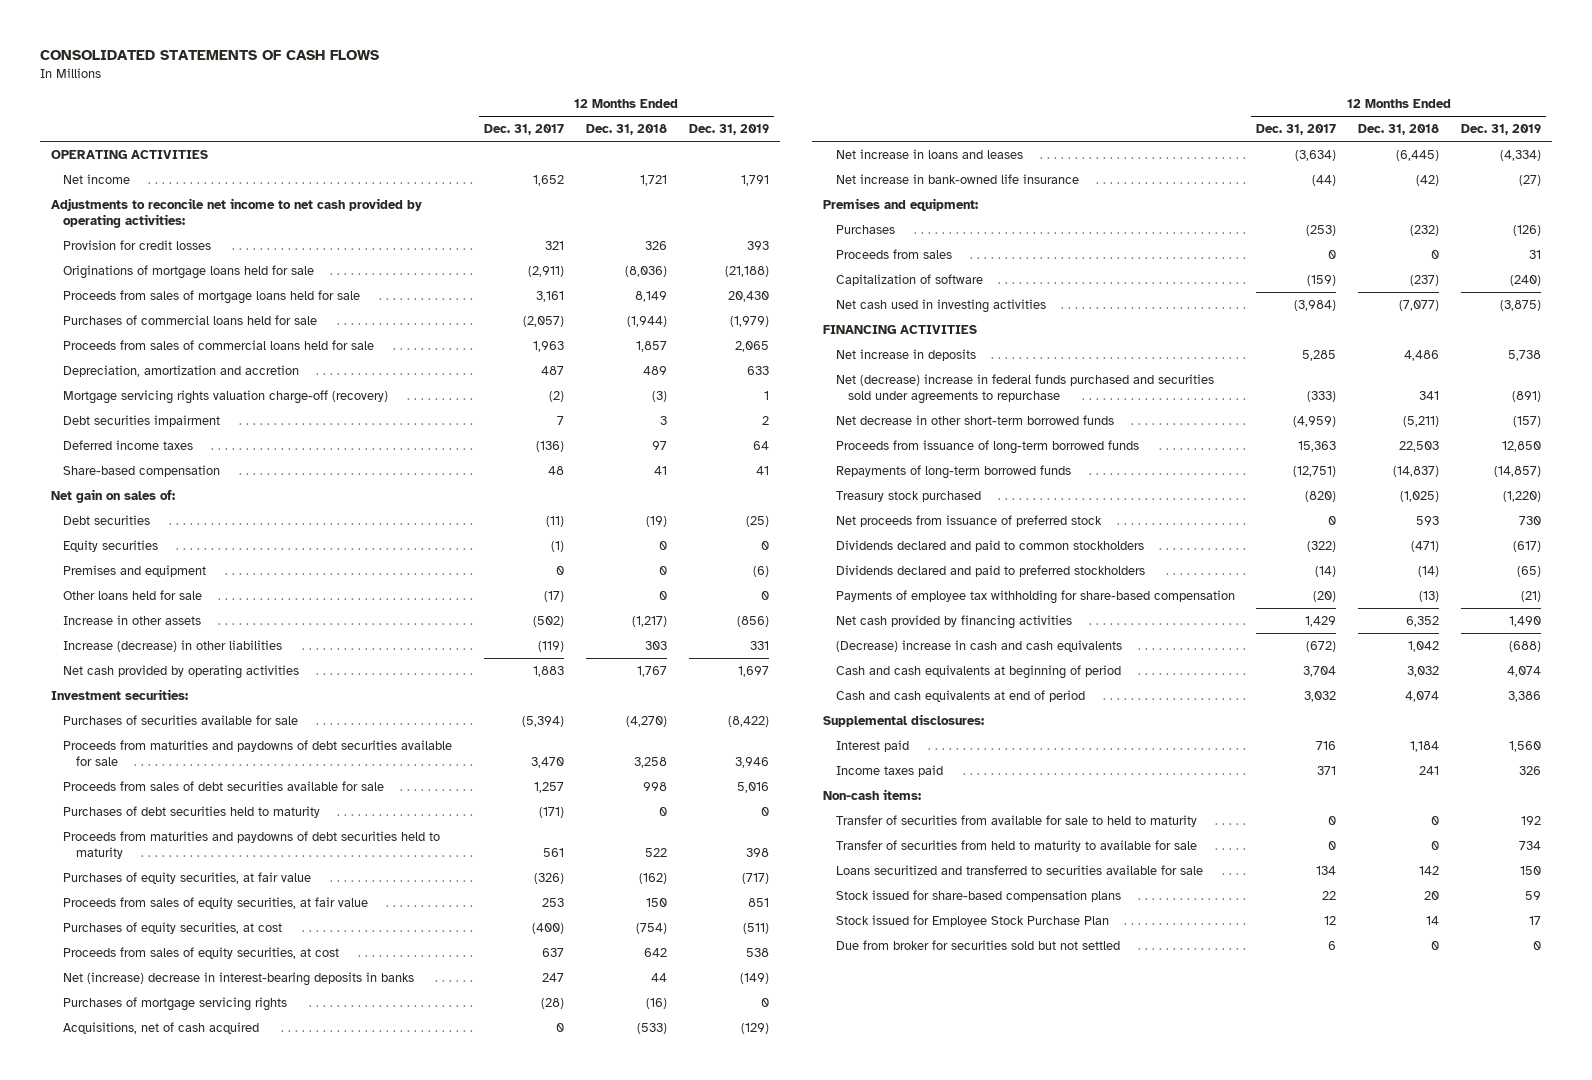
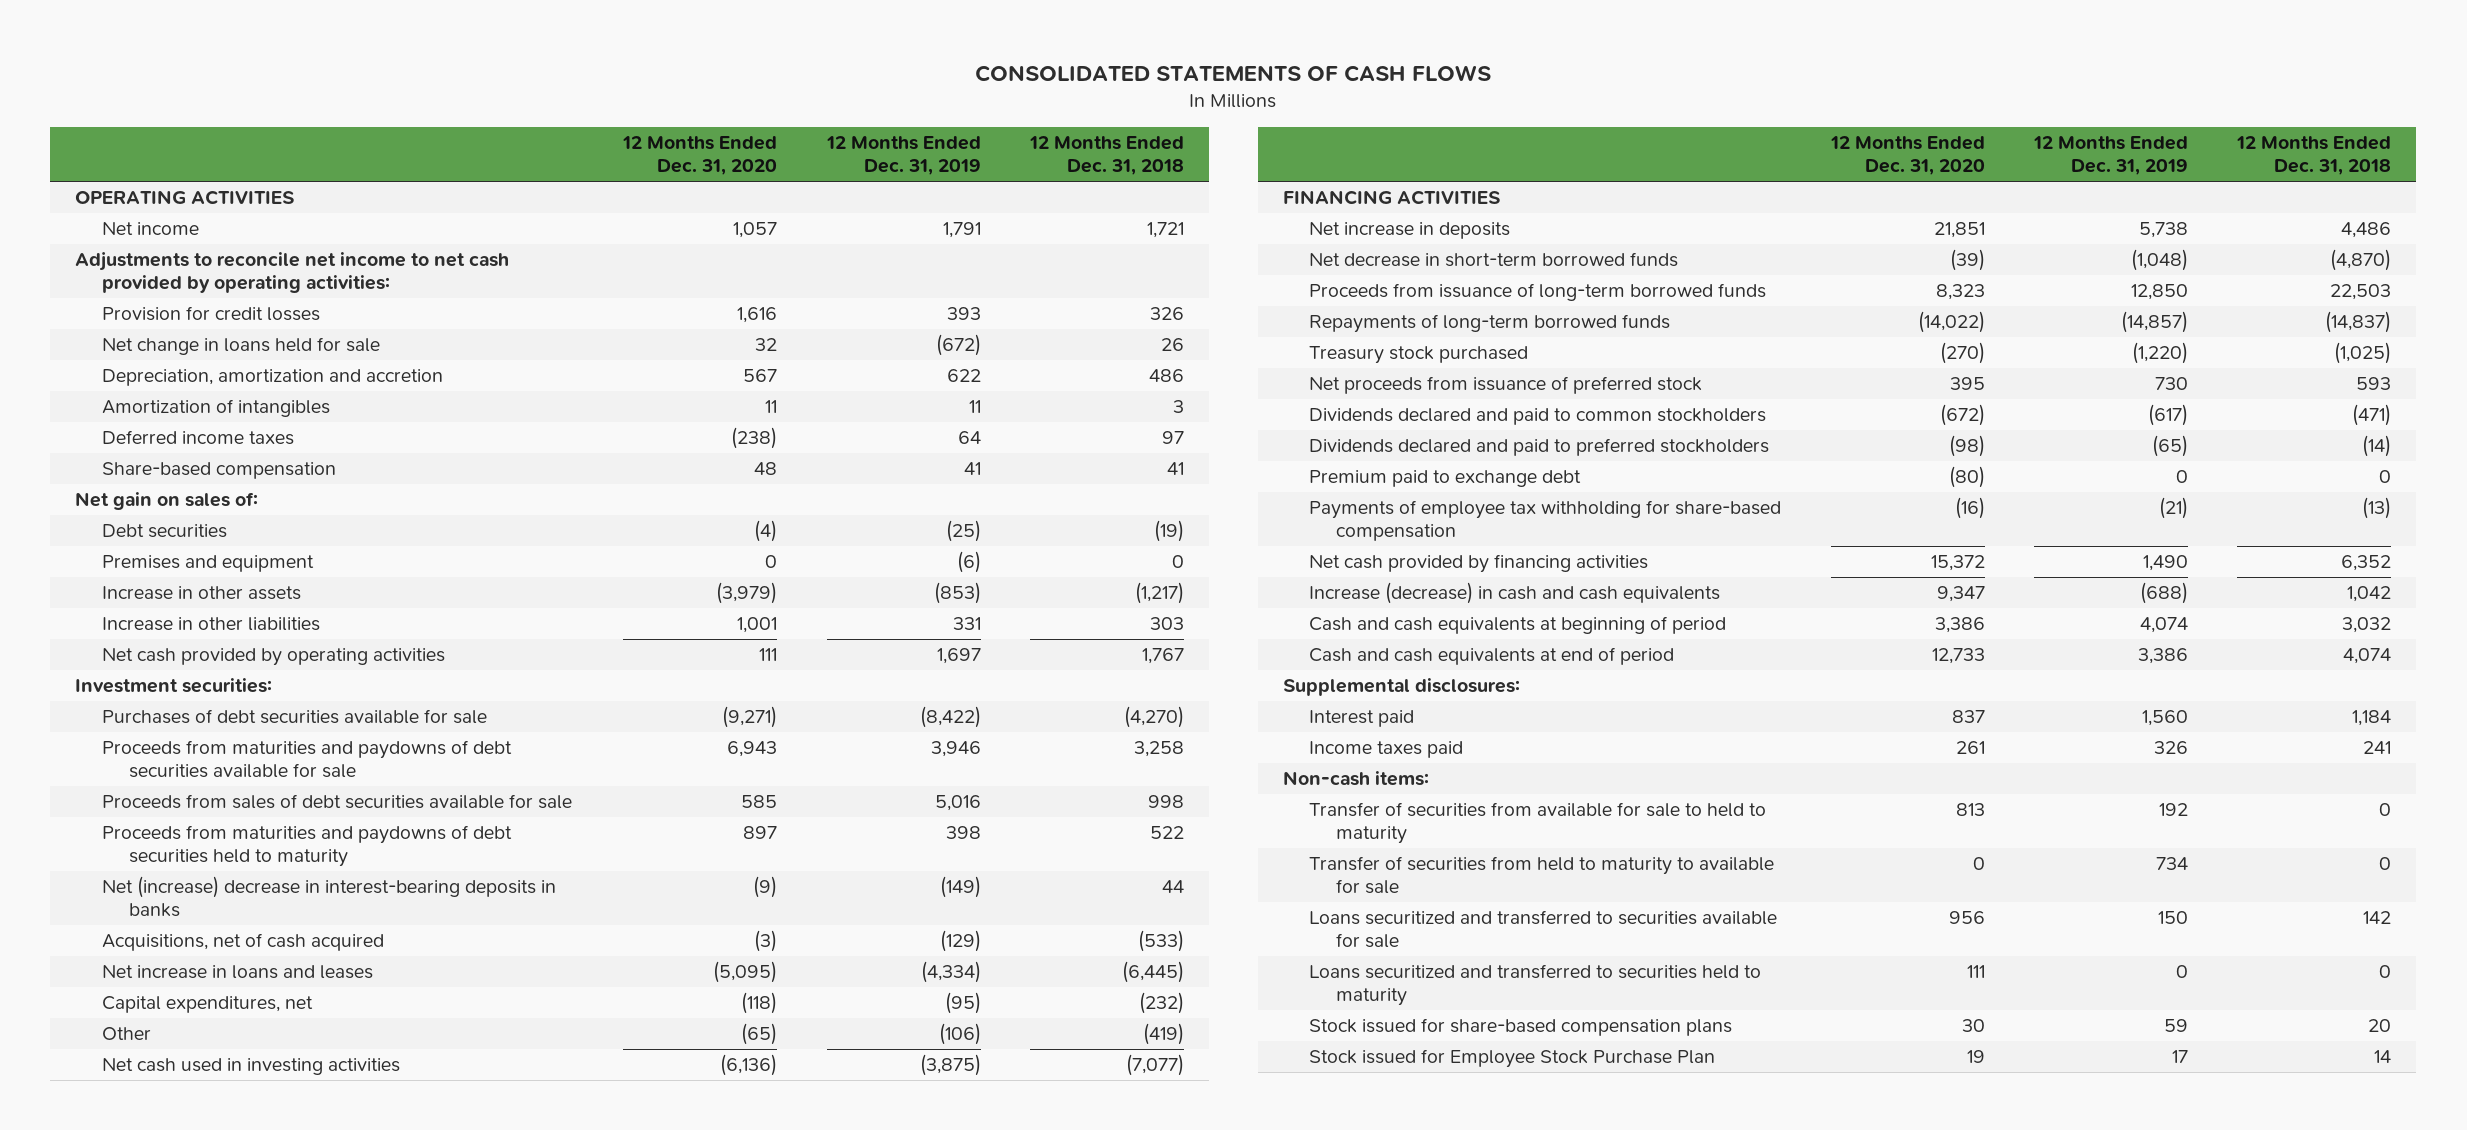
- | 12 Months Ended Dec. 31, 2017 | 12 Months Ended Dec. 31, 2018 | 12 Months Ended Dec. 31, 2019
+ | 12 Months Ended Dec. 31, 2020 | 12 Months Ended Dec. 31, 2019 | 12 Months Ended Dec. 31, 2018
- Originations of mortgage loans held for sale | (2,911) | (8,036) | (21,188)
- Proceeds from sales of mortgage loans held for sale | 3,161 | 8,149 | 20,430
- Purchases of commercial loans held for sale | (2,057) | (1,944) | (1,979)
- Proceeds from sales of commercial loans held for sale | 1,963 | 1,857 | 2,065
- Depreciation, amortization and accretion | 487 | 489 | 633
- Mortgage servicing rights valuation charge-off (recovery) | (2) | (3) | 1
- Debt securities impairment | 7 | 3 | 2
+ Net change in loans held for sale | 32 | (672) | 26
+ Depreciation, amortization and accretion | 567 | 622 | 486
+ Amortization of intangibles | 11 | 11 | 3
- Equity securities | (1) | 0 | 0
- Other loans held for sale | (17) | 0 | 0
- Increase in other assets | (502) | (1,217) | (856)
- Increase (decrease) in other liabilities | (119) | 303 | 331
+ Increase in other assets | (3,979) | (853) | (1,217)
+ Increase in other liabilities | 1,001 | 331 | 303
- Purchases of securities available for sale | (5,394) | (4,270) | (8,422)
+ Purchases of debt securities available for sale | (9,271) | (8,422) | (4,270)
- Purchases of debt securities held to maturity | (171) | 0 | 0
- Purchases of equity securities, at fair value | (326) | (162) | (717)
- Proceeds from sales of equity securities, at fair value | 253 | 150 | 851
- Purchases of equity securities, at cost | (400) | (754) | (511)
- Proceeds from sales of equity securities, at cost | 637 | 642 | 538
- Purchases of mortgage servicing rights | (28) | (16) | 0
- Net increase in bank-owned life insurance | (44) | (42) | (27)
- Premises and equipment:
- Purchases | (253) | (232) | (126)
- Proceeds from sales | 0 | 0 | 31
- Capitalization of software | (159) | (237) | (240)
+ Capital expenditures, net | (118) | (95) | (232)
+ Other | (65) | (106) | (419)
- Net (decrease) increase in federal funds purchased and securities sold under agreements to repurchase | (333) | 341 | (891)
- Net decrease in other short-term borrowed funds | (4,959) | (5,211) | (157)
+ Net decrease in short-term borrowed funds | (39) | (1,048) | (4,870)
+ Premium paid to exchange debt | (80) | 0 | 0
- (Decrease) increase in cash and cash equivalents | (672) | 1,042 | (688)
+ Increase (decrease) in cash and cash equivalents | 9,347 | (688) | 1,042
+ Loans securitized and transferred to securities held to maturity | 111 | 0 | 0
- Due from broker for securities sold but not settled | 6 | 0 | 0

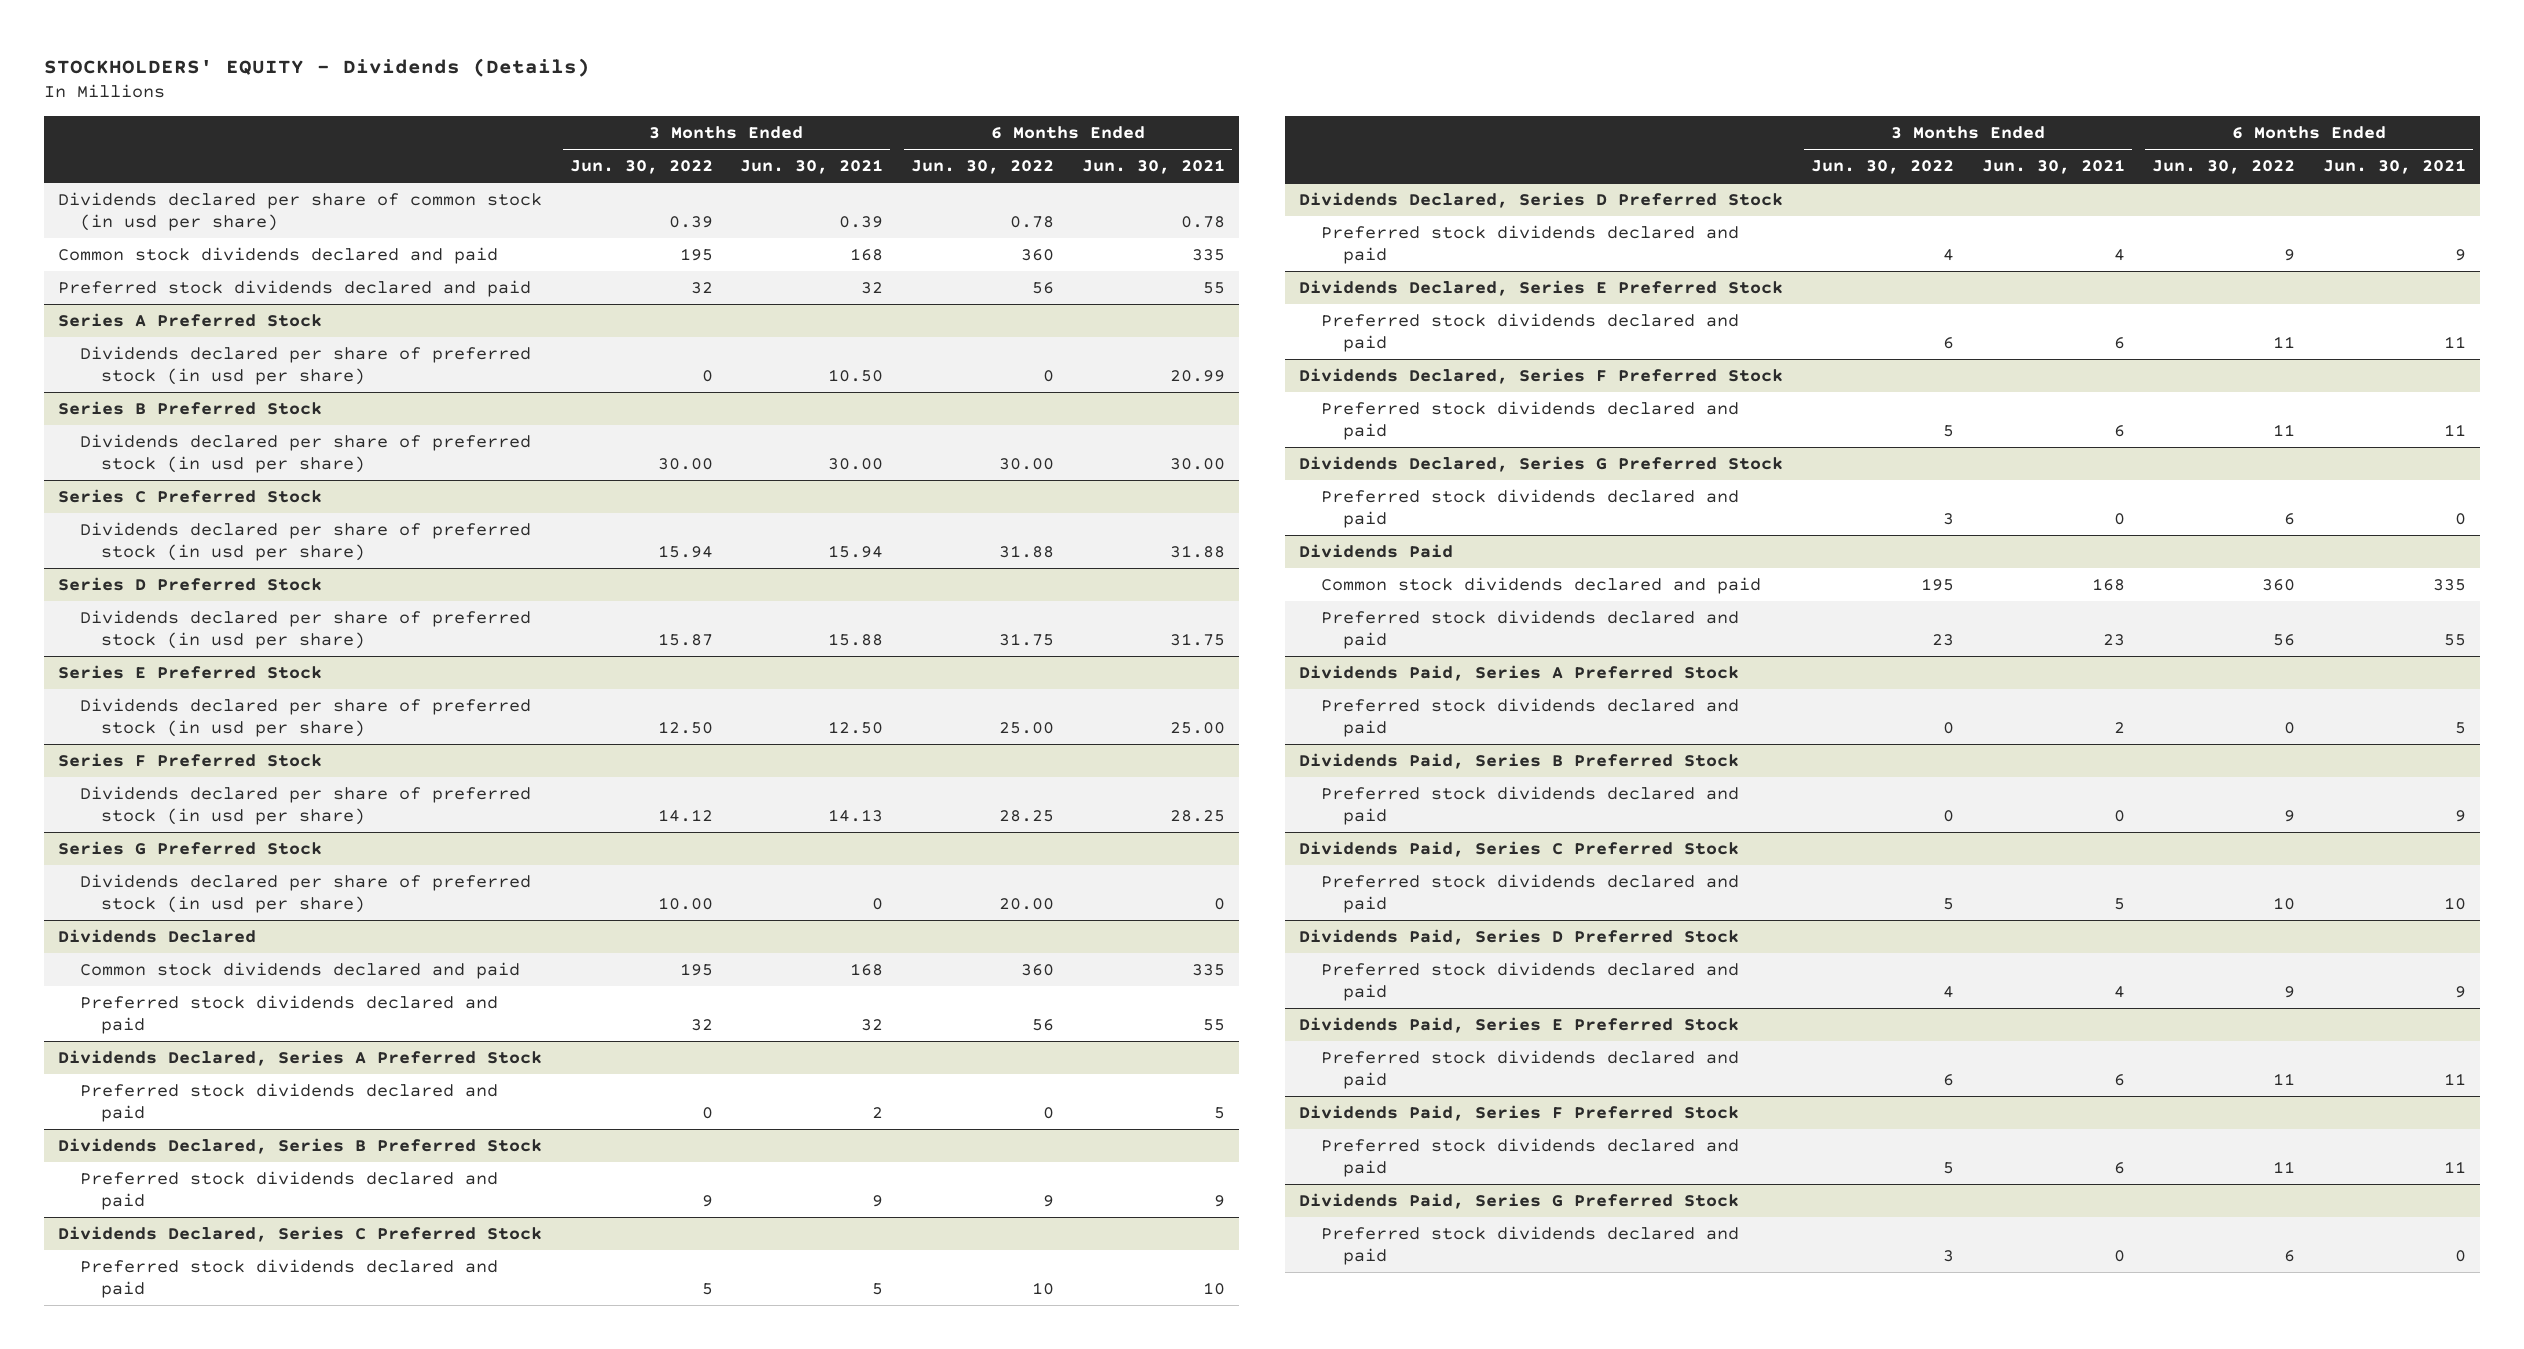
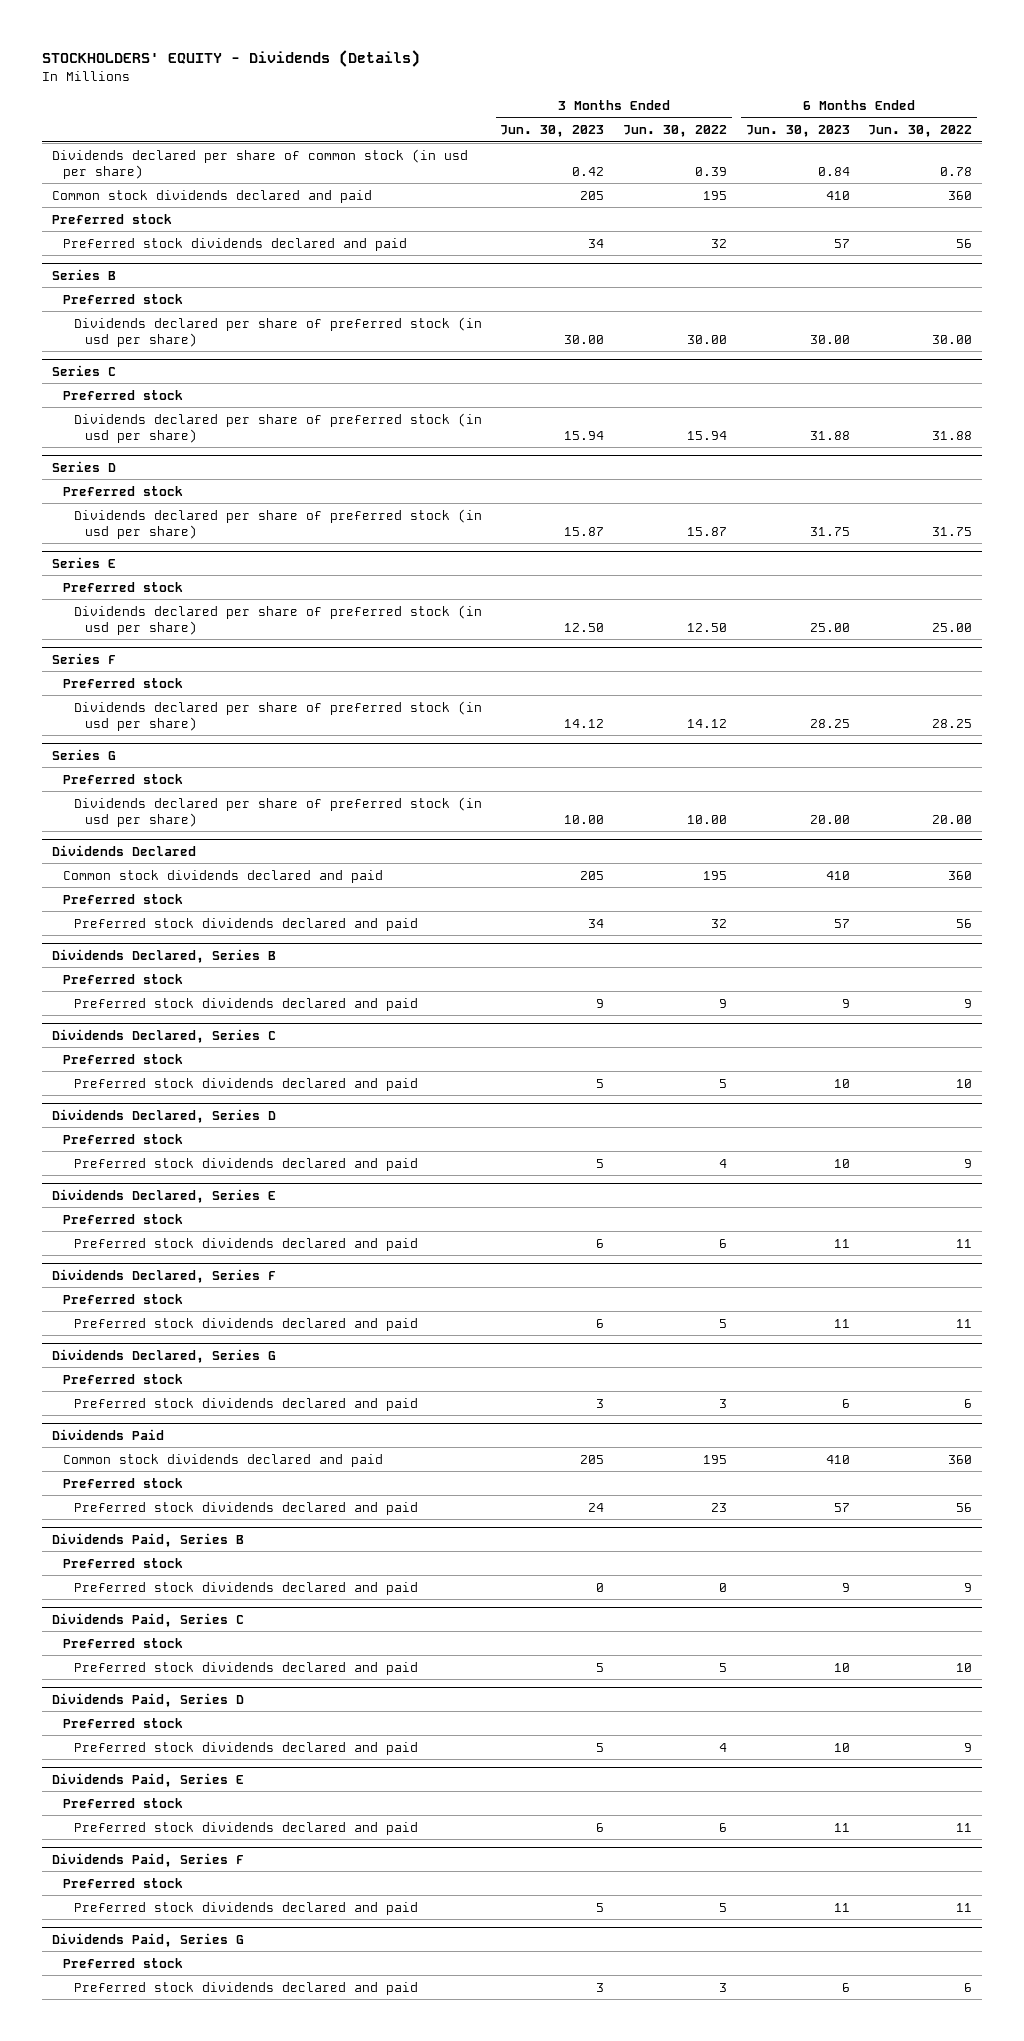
- | 3 Months Ended Jun. 30, 2022 | 3 Months Ended Jun. 30, 2021 | 6 Months Ended Jun. 30, 2022 | 6 Months Ended Jun. 30, 2021
+ | 3 Months Ended Jun. 30, 2023 | 3 Months Ended Jun. 30, 2022 | 6 Months Ended Jun. 30, 2023 | 6 Months Ended Jun. 30, 2022
+ Preferred stock
- Series A Preferred Stock
- Dividends declared per share of preferred stock (in usd per share) | 0 | 10.50 | 0 | 20.99
- Series B Preferred Stock
+ Series B
+ Preferred stock
- Series C Preferred Stock
+ Series C
+ Preferred stock
- Series D Preferred Stock
+ Series D
+ Preferred stock
- Series E Preferred Stock
+ Series E
+ Preferred stock
- Series F Preferred Stock
+ Series F
+ Preferred stock
- Series G Preferred Stock
+ Series G
+ Preferred stock
@ Dividends Declared
+ Preferred stock
- Dividends Declared, Series A Preferred Stock
- Preferred stock dividends declared and paid | 0 | 2 | 0 | 5
- Dividends Declared, Series B Preferred Stock
+ Dividends Declared, Series B
+ Preferred stock
- Dividends Declared, Series C Preferred Stock
+ Dividends Declared, Series C
+ Preferred stock
- Dividends Declared, Series D Preferred Stock
+ Dividends Declared, Series D
+ Preferred stock
- Dividends Declared, Series E Preferred Stock
+ Dividends Declared, Series E
+ Preferred stock
- Dividends Declared, Series F Preferred Stock
+ Dividends Declared, Series F
+ Preferred stock
- Dividends Declared, Series G Preferred Stock
+ Dividends Declared, Series G
+ Preferred stock
@ Dividends Paid
+ Preferred stock
- Dividends Paid, Series A Preferred Stock
- Preferred stock dividends declared and paid | 0 | 2 | 0 | 5
- Dividends Paid, Series B Preferred Stock
+ Dividends Paid, Series B
+ Preferred stock
- Dividends Paid, Series C Preferred Stock
+ Dividends Paid, Series C
+ Preferred stock
- Dividends Paid, Series D Preferred Stock
+ Dividends Paid, Series D
+ Preferred stock
- Dividends Paid, Series E Preferred Stock
+ Dividends Paid, Series E
+ Preferred stock
- Dividends Paid, Series F Preferred Stock
+ Dividends Paid, Series F
+ Preferred stock
- Dividends Paid, Series G Preferred Stock
+ Dividends Paid, Series G
+ Preferred stock

